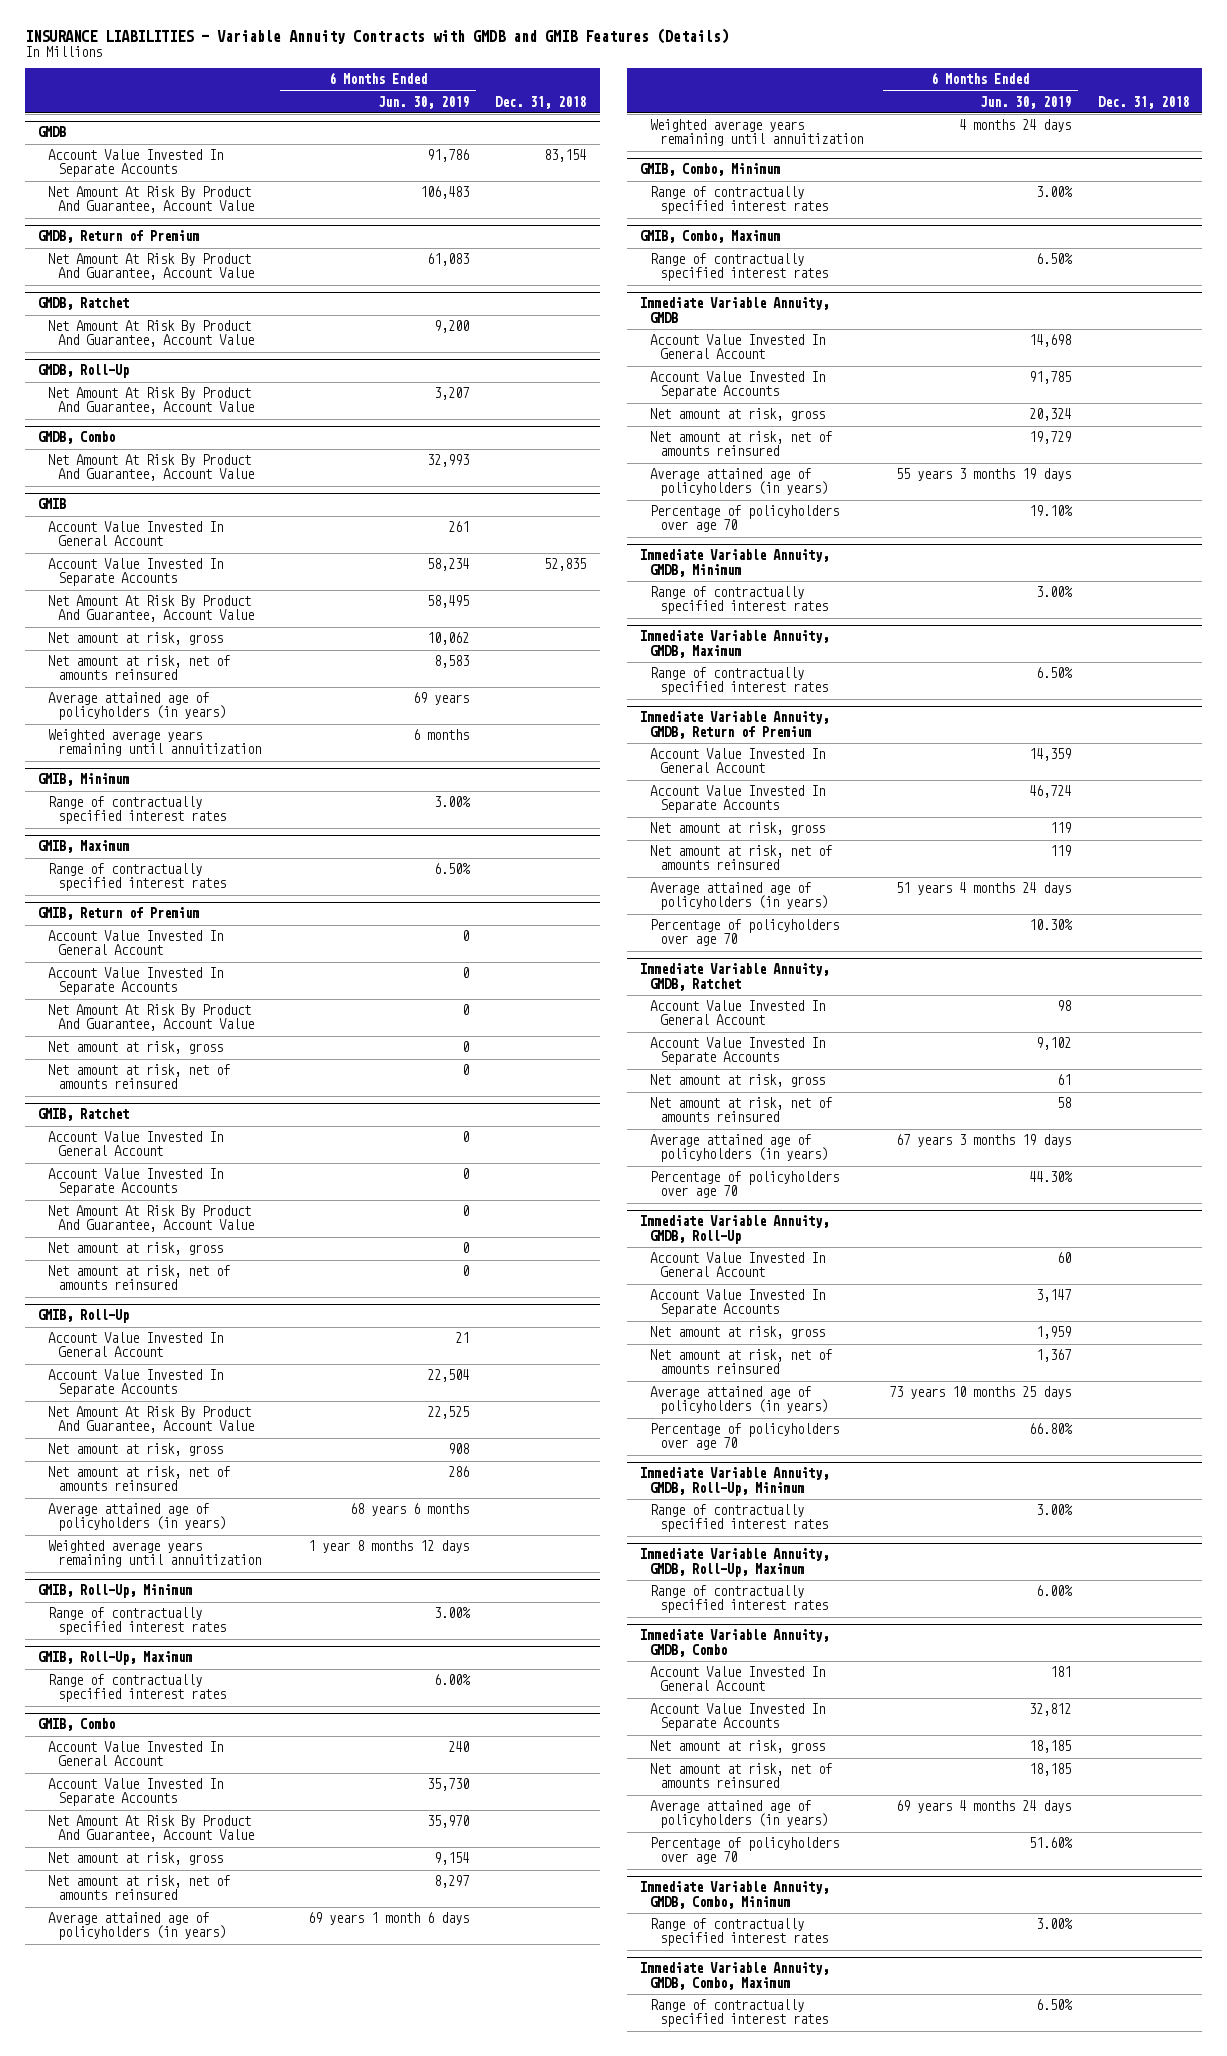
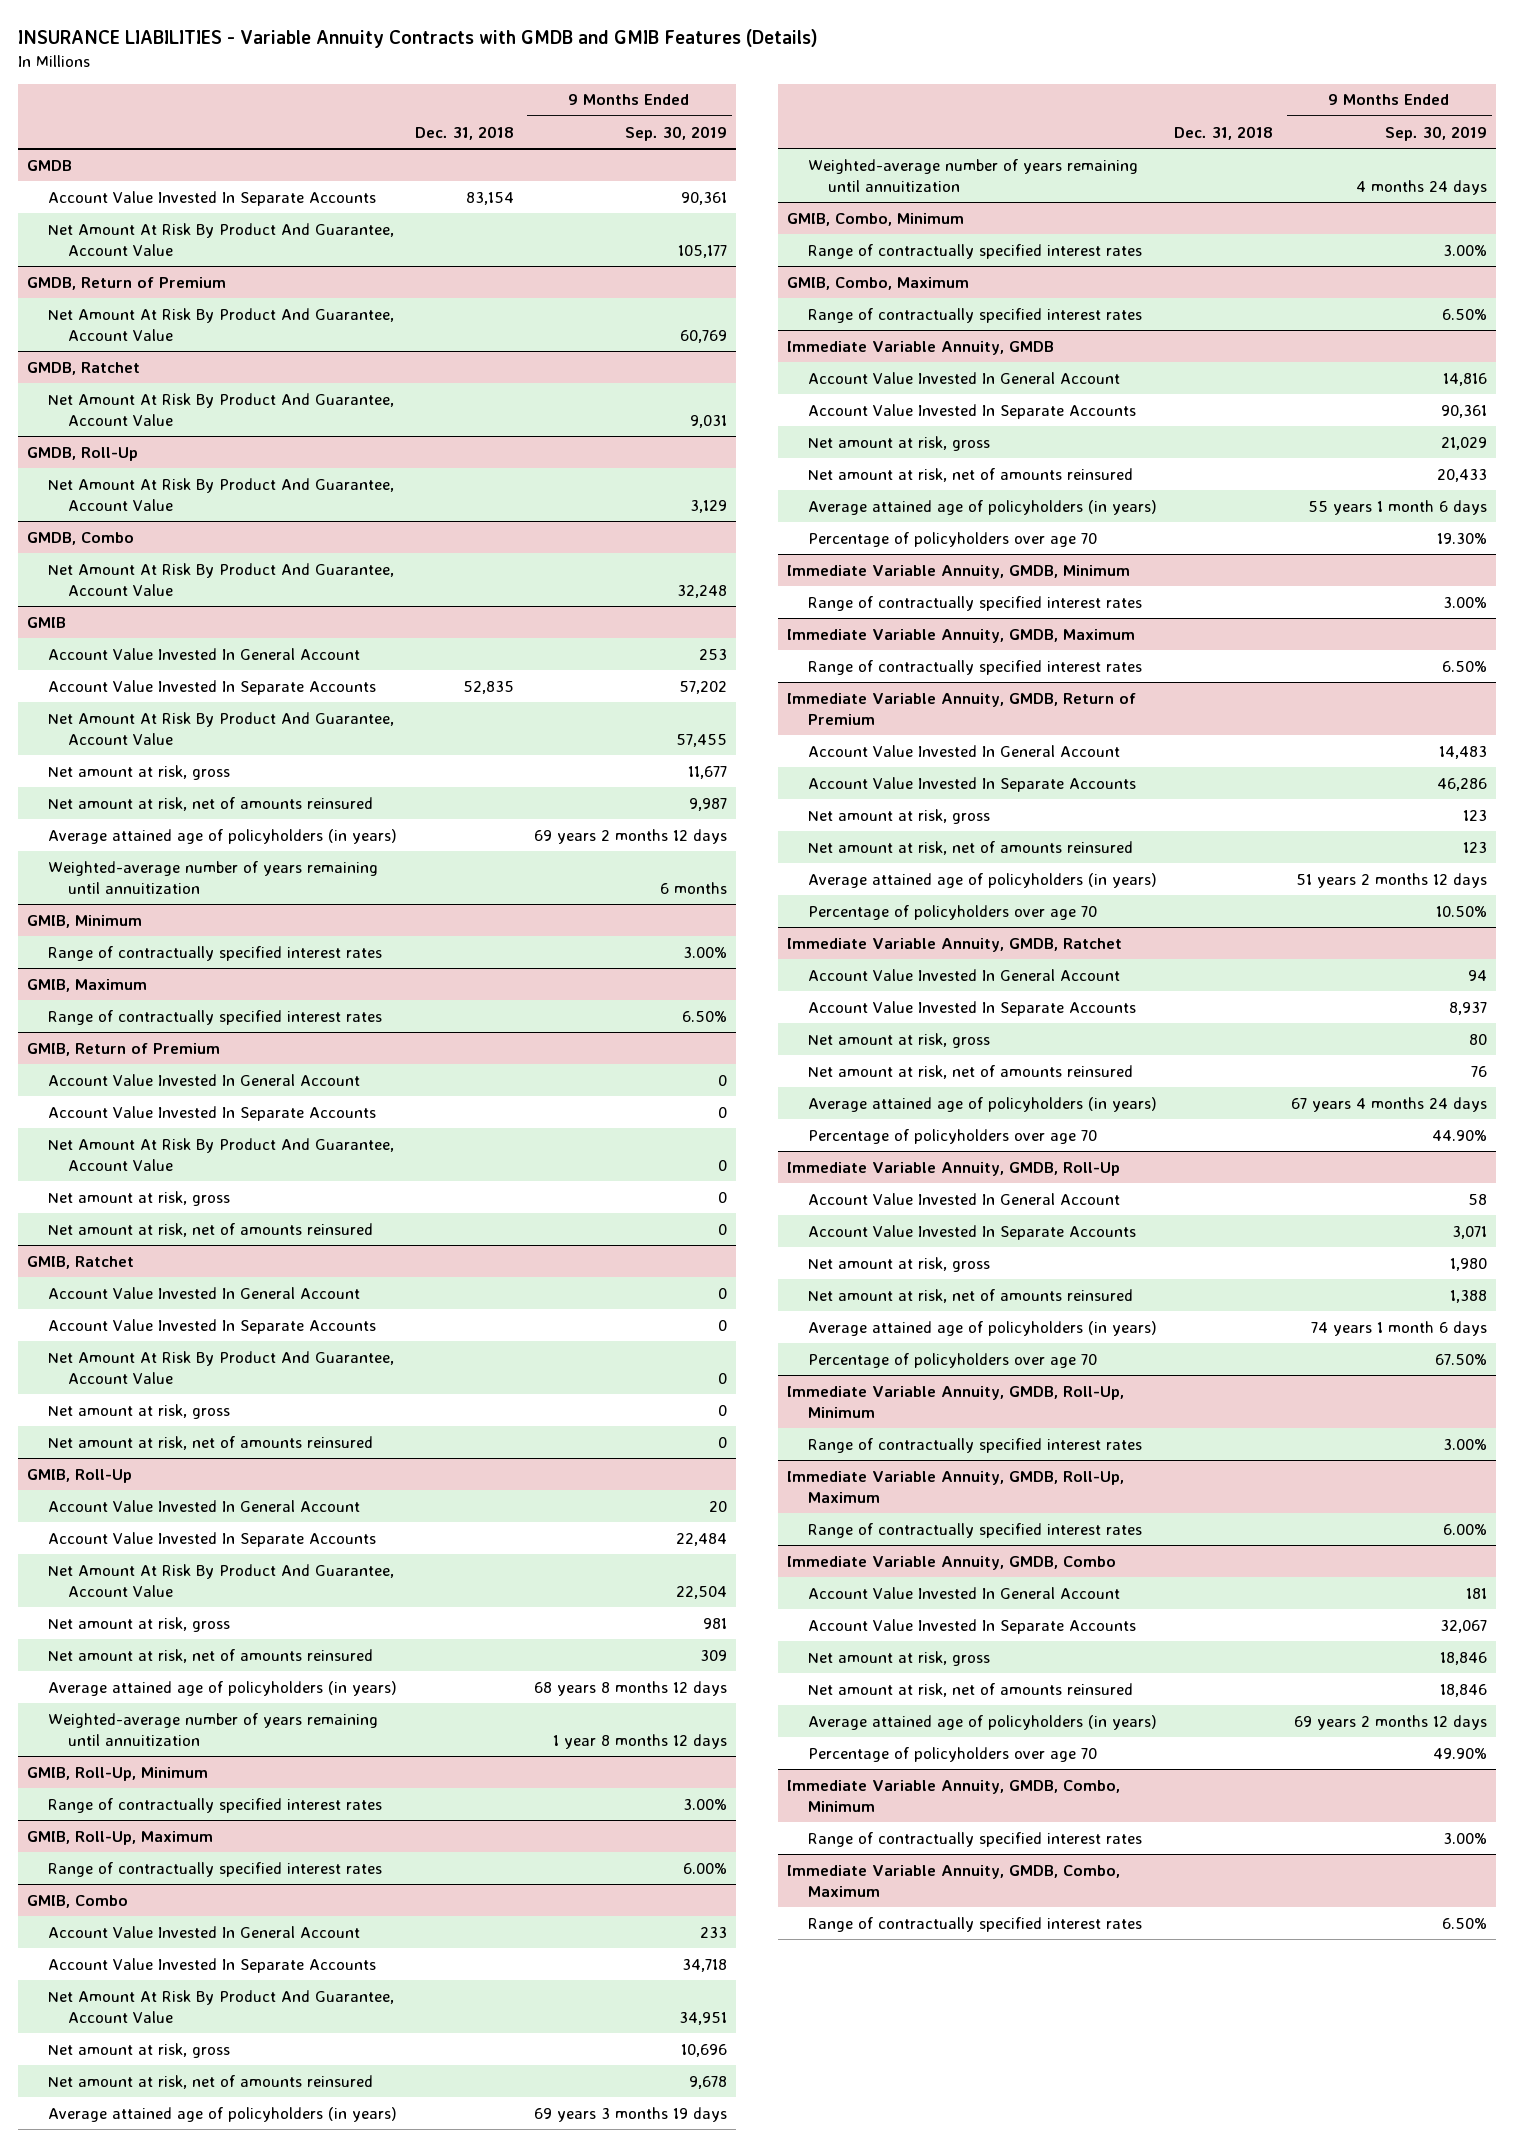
- | 6 Months Ended Jun. 30, 2019 | Dec. 31, 2018
+ | Dec. 31, 2018 | 9 Months Ended Sep. 30, 2019
@ GMIB
- Weighted average years remaining until annuitization | 6 months |
+ Weighted-average number of years remaining until annuitization | | 6 months
@ GMIB, Roll-Up
- Weighted average years remaining until annuitization | 1 year 8 months 12 days |
+ Weighted-average number of years remaining until annuitization | | 1 year 8 months 12 days
@ GMIB, Combo
- Weighted average years remaining until annuitization | 4 months 24 days |
+ Weighted-average number of years remaining until annuitization | | 4 months 24 days

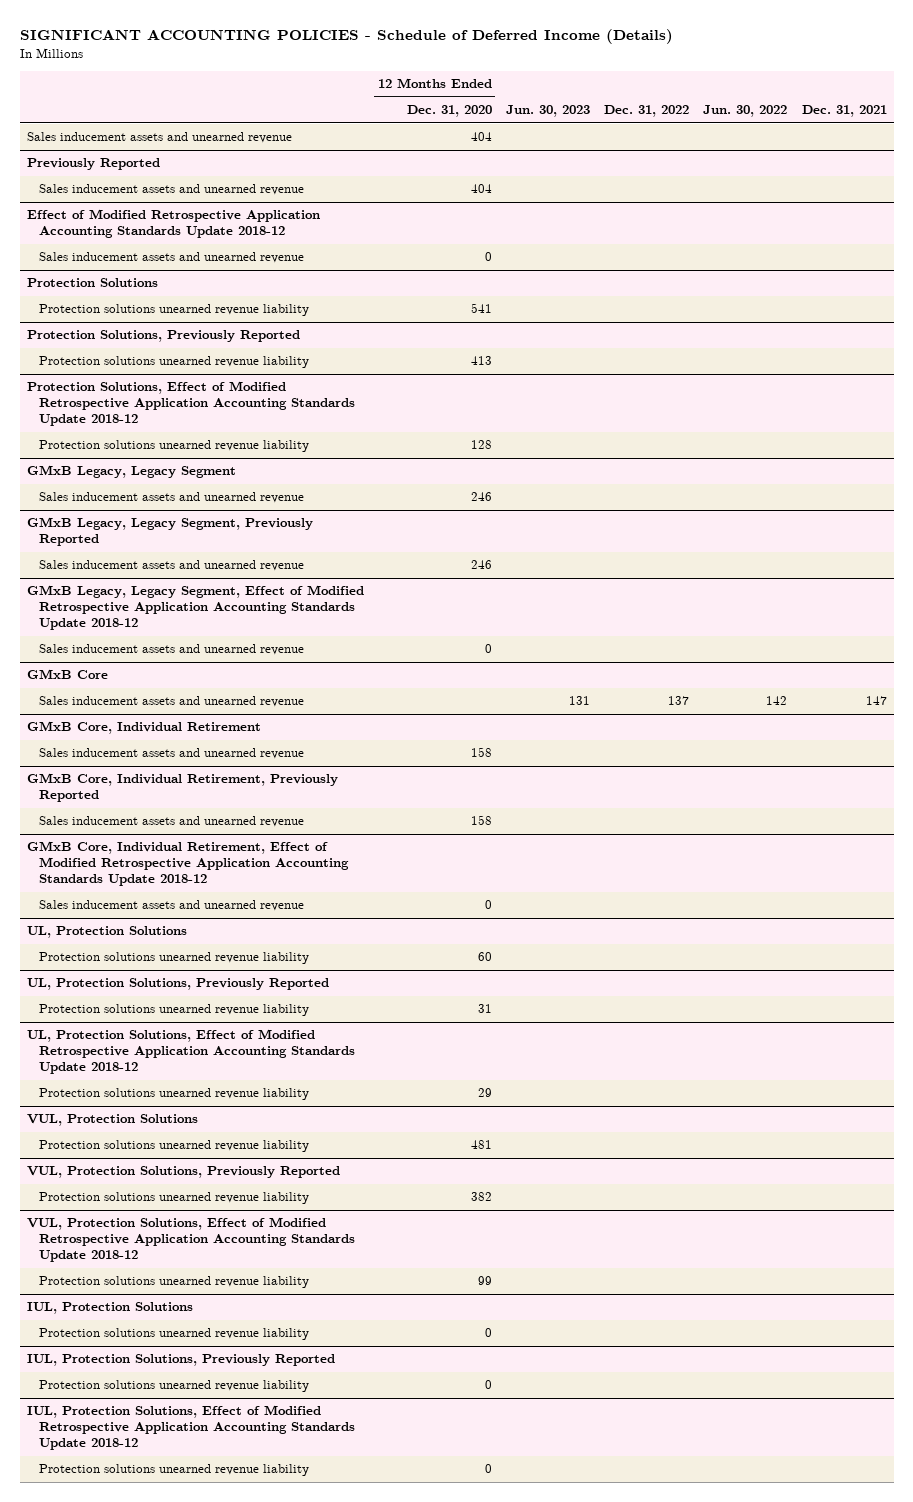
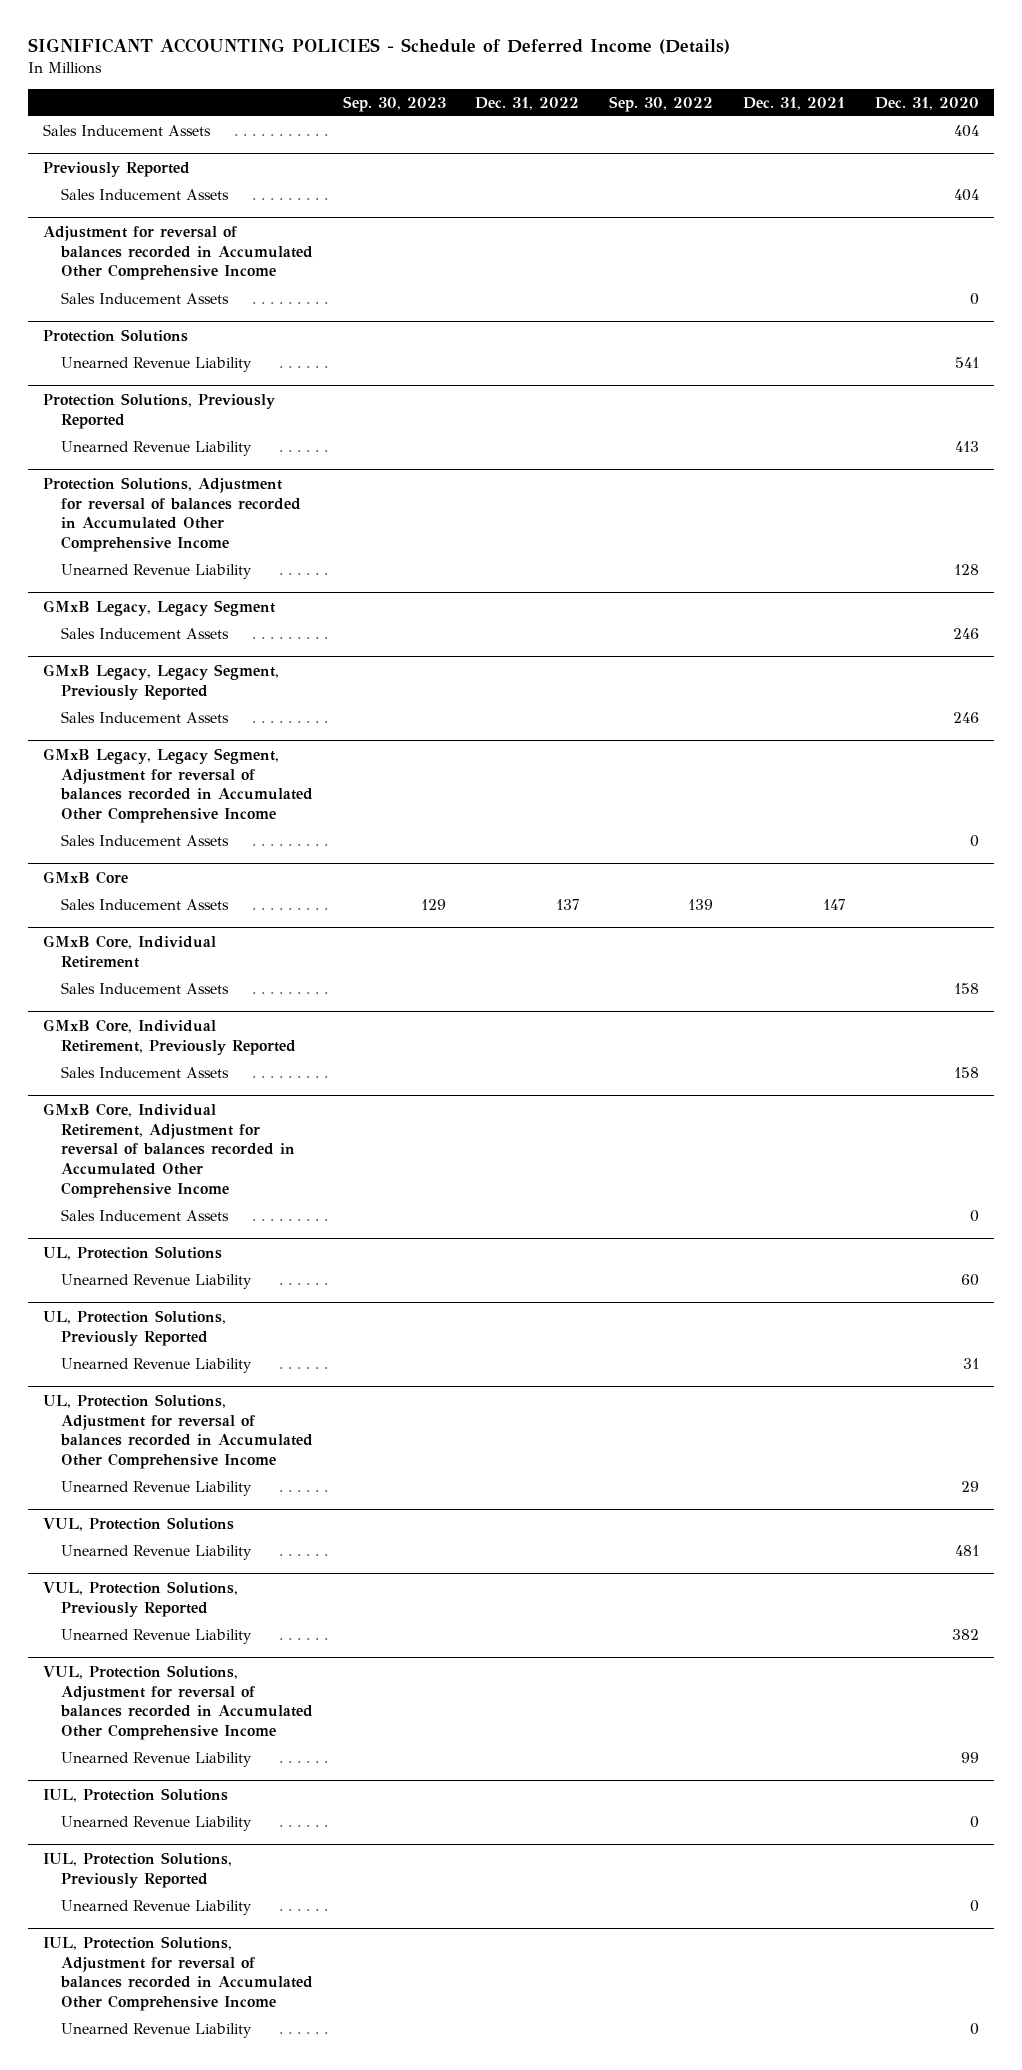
- | 12 Months Ended Dec. 31, 2020 | Jun. 30, 2023 | Dec. 31, 2022 | Jun. 30, 2022 | Dec. 31, 2021
+ | Sep. 30, 2023 | Dec. 31, 2022 | Sep. 30, 2022 | Dec. 31, 2021 | Dec. 31, 2020
- Sales inducement assets and unearned revenue | 404 | | | |
+ Sales Inducement Assets | | | | | 404
@ Previously Reported
- Sales inducement assets and unearned revenue | 404 | | | |
- Effect of Modified Retrospective Application Accounting Standards Update 2018-12
- Sales inducement assets and unearned revenue | 0 | | | |
@ Previously Reported
+ Sales Inducement Assets | | | | | 404
+ Adjustment for reversal of balances recorded in Accumulated Other Comprehensive Income
+ Sales Inducement Assets | | | | | 0
@ Protection Solutions
- Protection solutions unearned revenue liability | 541 | | | |
+ Unearned Revenue Liability | | | | | 541
@ Protection Solutions, Previously Reported
- Protection solutions unearned revenue liability | 413 | | | |
- Protection Solutions, Effect of Modified Retrospective Application Accounting Standards Update 2018-12
- Protection solutions unearned revenue liability | 128 | | | |
@ Protection Solutions, Previously Reported
+ Unearned Revenue Liability | | | | | 413
+ Protection Solutions, Adjustment for reversal of balances recorded in Accumulated Other Comprehensive Income
+ Unearned Revenue Liability | | | | | 128
@ GMxB Legacy, Legacy Segment
- Sales inducement assets and unearned revenue | 246 | | | |
+ Sales Inducement Assets | | | | | 246
@ GMxB Legacy, Legacy Segment, Previously Reported
- Sales inducement assets and unearned revenue | 246 | | | |
- GMxB Legacy, Legacy Segment, Effect of Modified Retrospective Application Accounting Standards Update 2018-12
- Sales inducement assets and unearned revenue | 0 | | | |
@ GMxB Legacy, Legacy Segment, Previously Reported
+ Sales Inducement Assets | | | | | 246
+ GMxB Legacy, Legacy Segment, Adjustment for reversal of balances recorded in Accumulated Other Comprehensive Income
+ Sales Inducement Assets | | | | | 0
@ GMxB Core
- Sales inducement assets and unearned revenue | | 131 | 137 | 142 | 147
+ Sales Inducement Assets | 129 | 137 | 139 | 147 |
@ GMxB Core, Individual Retirement
- Sales inducement assets and unearned revenue | 158 | | | |
+ Sales Inducement Assets | | | | | 158
@ GMxB Core, Individual Retirement, Previously Reported
- Sales inducement assets and unearned revenue | 158 | | | |
- GMxB Core, Individual Retirement, Effect of Modified Retrospective Application Accounting Standards Update 2018-12
- Sales inducement assets and unearned revenue | 0 | | | |
@ GMxB Core, Individual Retirement, Previously Reported
+ Sales Inducement Assets | | | | | 158
+ GMxB Core, Individual Retirement, Adjustment for reversal of balances recorded in Accumulated Other Comprehensive Income
+ Sales Inducement Assets | | | | | 0
@ UL, Protection Solutions
- Protection solutions unearned revenue liability | 60 | | | |
+ Unearned Revenue Liability | | | | | 60
@ UL, Protection Solutions, Previously Reported
- Protection solutions unearned revenue liability | 31 | | | |
- UL, Protection Solutions, Effect of Modified Retrospective Application Accounting Standards Update 2018-12
- Protection solutions unearned revenue liability | 29 | | | |
@ UL, Protection Solutions, Previously Reported
+ Unearned Revenue Liability | | | | | 31
+ UL, Protection Solutions, Adjustment for reversal of balances recorded in Accumulated Other Comprehensive Income
+ Unearned Revenue Liability | | | | | 29
@ VUL, Protection Solutions
- Protection solutions unearned revenue liability | 481 | | | |
+ Unearned Revenue Liability | | | | | 481
@ VUL, Protection Solutions, Previously Reported
- Protection solutions unearned revenue liability | 382 | | | |
- VUL, Protection Solutions, Effect of Modified Retrospective Application Accounting Standards Update 2018-12
- Protection solutions unearned revenue liability | 99 | | | |
@ VUL, Protection Solutions, Previously Reported
+ Unearned Revenue Liability | | | | | 382
+ VUL, Protection Solutions, Adjustment for reversal of balances recorded in Accumulated Other Comprehensive Income
+ Unearned Revenue Liability | | | | | 99
@ IUL, Protection Solutions
- Protection solutions unearned revenue liability | 0 | | | |
+ Unearned Revenue Liability | | | | | 0
@ IUL, Protection Solutions, Previously Reported
- Protection solutions unearned revenue liability | 0 | | | |
- IUL, Protection Solutions, Effect of Modified Retrospective Application Accounting Standards Update 2018-12
- Protection solutions unearned revenue liability | 0 | | | |
@ IUL, Protection Solutions, Previously Reported
+ Unearned Revenue Liability | | | | | 0
+ IUL, Protection Solutions, Adjustment for reversal of balances recorded in Accumulated Other Comprehensive Income
+ Unearned Revenue Liability | | | | | 0

